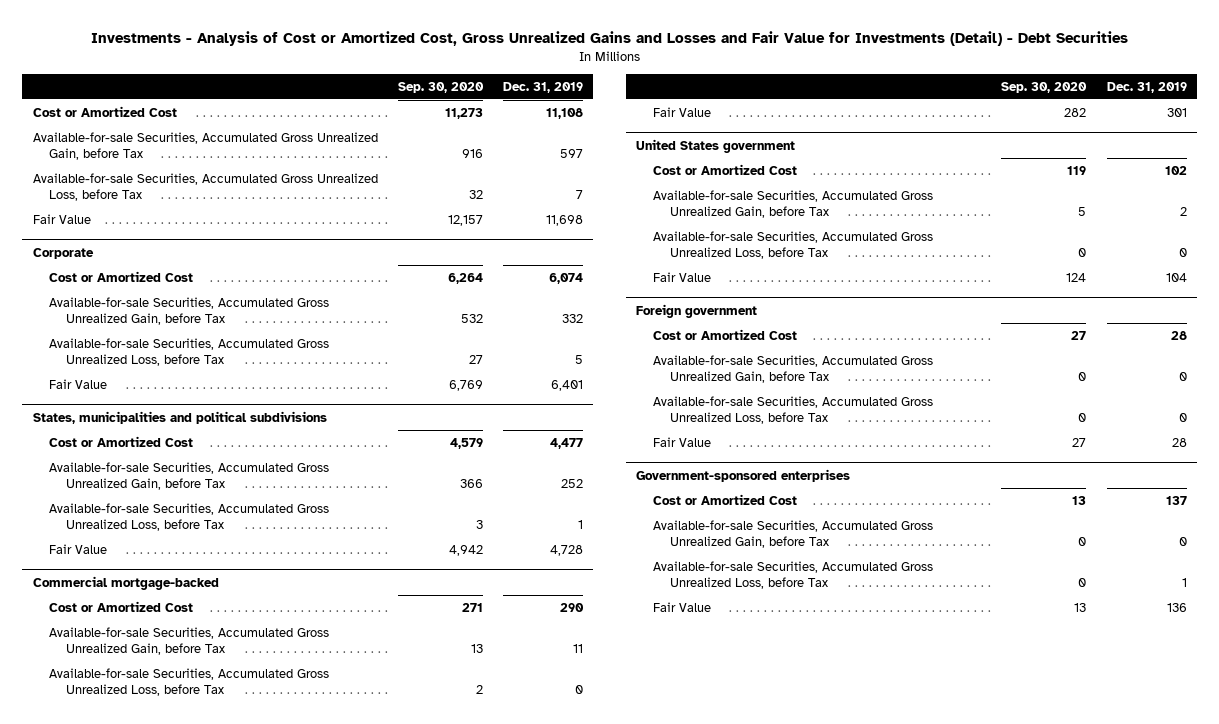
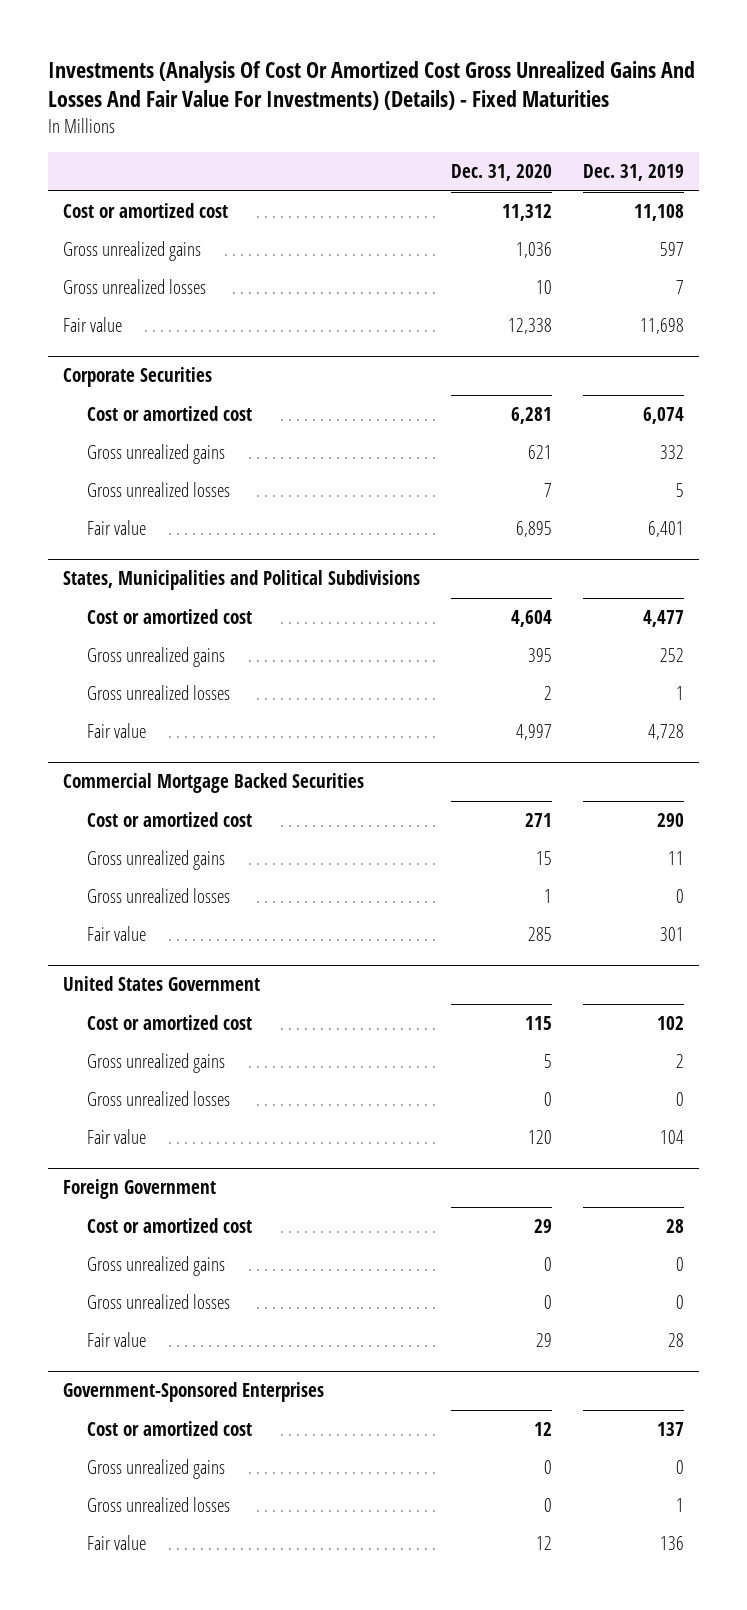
- Investments - Analysis of Cost or Amortized Cost, Gross Unrealized Gains and Losses and Fair Value for Investments (Detail) - Debt Securities
+ Investments (Analysis Of Cost Or Amortized Cost Gross Unrealized Gains And Losses And Fair Value For Investments) (Details) - Fixed Maturities
- | Sep. 30, 2020 | Dec. 31, 2019
+ | Dec. 31, 2020 | Dec. 31, 2019
- Cost or Amortized Cost | 11,273 | 11,108
- Available-for-sale Securities, Accumulated Gross Unrealized Gain, before Tax | 916 | 597
- Available-for-sale Securities, Accumulated Gross Unrealized Loss, before Tax | 32 | 7
- Fair Value | 12,157 | 11,698
- Corporate
- Cost or Amortized Cost | 6,264 | 6,074
- Available-for-sale Securities, Accumulated Gross Unrealized Gain, before Tax | 532 | 332
- Available-for-sale Securities, Accumulated Gross Unrealized Loss, before Tax | 27 | 5
- Fair Value | 6,769 | 6,401
- States, municipalities and political subdivisions
- Cost or Amortized Cost | 4,579 | 4,477
- Available-for-sale Securities, Accumulated Gross Unrealized Gain, before Tax | 366 | 252
- Available-for-sale Securities, Accumulated Gross Unrealized Loss, before Tax | 3 | 1
- Fair Value | 4,942 | 4,728
- Commercial mortgage-backed
- Cost or Amortized Cost | 271 | 290
- Available-for-sale Securities, Accumulated Gross Unrealized Gain, before Tax | 13 | 11
- Available-for-sale Securities, Accumulated Gross Unrealized Loss, before Tax | 2 | 0
- Fair Value | 282 | 301
- United States government
- Cost or Amortized Cost | 119 | 102
- Available-for-sale Securities, Accumulated Gross Unrealized Gain, before Tax | 5 | 2
- Available-for-sale Securities, Accumulated Gross Unrealized Loss, before Tax | 0 | 0
- Fair Value | 124 | 104
- Foreign government
- Cost or Amortized Cost | 27 | 28
- Available-for-sale Securities, Accumulated Gross Unrealized Gain, before Tax | 0 | 0
- Available-for-sale Securities, Accumulated Gross Unrealized Loss, before Tax | 0 | 0
- Fair Value | 27 | 28
- Government-sponsored enterprises
- Cost or Amortized Cost | 13 | 137
- Available-for-sale Securities, Accumulated Gross Unrealized Gain, before Tax | 0 | 0
- Available-for-sale Securities, Accumulated Gross Unrealized Loss, before Tax | 0 | 1
- Fair Value | 13 | 136
+ Cost or amortized cost | 11,312 | 11,108
+ Gross unrealized gains | 1,036 | 597
+ Gross unrealized losses | 10 | 7
+ Fair value | 12,338 | 11,698
+ Corporate Securities
+ Cost or amortized cost | 6,281 | 6,074
+ Gross unrealized gains | 621 | 332
+ Gross unrealized losses | 7 | 5
+ Fair value | 6,895 | 6,401
+ States, Municipalities and Political Subdivisions
+ Cost or amortized cost | 4,604 | 4,477
+ Gross unrealized gains | 395 | 252
+ Gross unrealized losses | 2 | 1
+ Fair value | 4,997 | 4,728
+ Commercial Mortgage Backed Securities
+ Cost or amortized cost | 271 | 290
+ Gross unrealized gains | 15 | 11
+ Gross unrealized losses | 1 | 0
+ Fair value | 285 | 301
+ United States Government
+ Cost or amortized cost | 115 | 102
+ Gross unrealized gains | 5 | 2
+ Gross unrealized losses | 0 | 0
+ Fair value | 120 | 104
+ Foreign Government
+ Cost or amortized cost | 29 | 28
+ Gross unrealized gains | 0 | 0
+ Gross unrealized losses | 0 | 0
+ Fair value | 29 | 28
+ Government-Sponsored Enterprises
+ Cost or amortized cost | 12 | 137
+ Gross unrealized gains | 0 | 0
+ Gross unrealized losses | 0 | 1
+ Fair value | 12 | 136

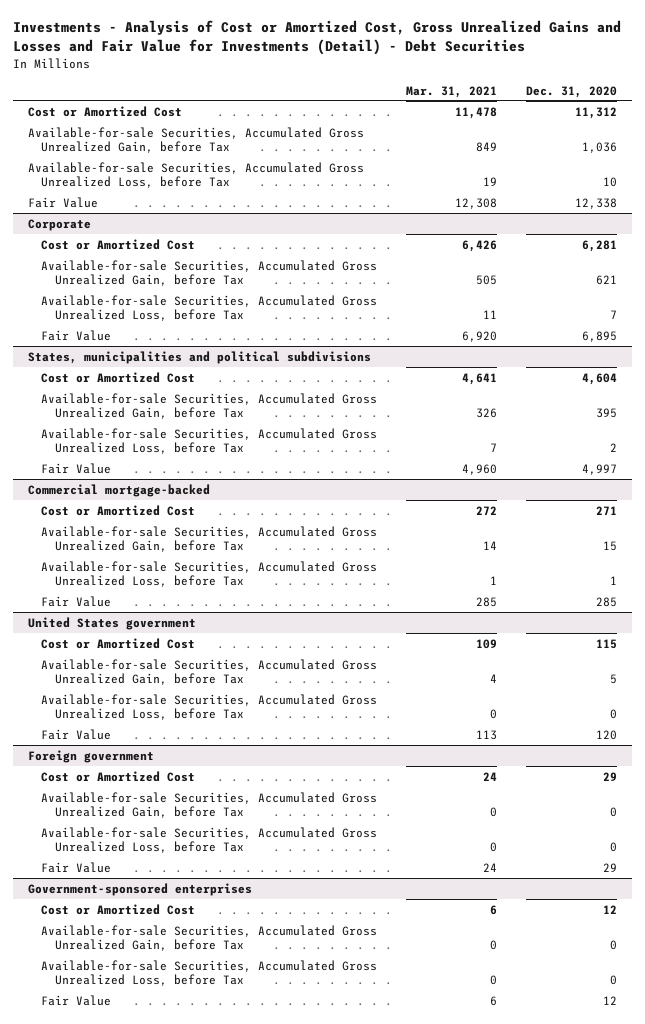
- Investments (Analysis Of Cost Or Amortized Cost Gross Unrealized Gains And Losses And Fair Value For Investments) (Details) - Fixed Maturities
+ Investments - Analysis of Cost or Amortized Cost, Gross Unrealized Gains and Losses and Fair Value for Investments (Detail) - Debt Securities
- | Dec. 31, 2020 | Dec. 31, 2019
+ | Mar. 31, 2021 | Dec. 31, 2020
- Cost or amortized cost | 11,312 | 11,108
- Gross unrealized gains | 1,036 | 597
- Gross unrealized losses | 10 | 7
- Fair value | 12,338 | 11,698
- Corporate Securities
- Cost or amortized cost | 6,281 | 6,074
- Gross unrealized gains | 621 | 332
- Gross unrealized losses | 7 | 5
- Fair value | 6,895 | 6,401
- States, Municipalities and Political Subdivisions
- Cost or amortized cost | 4,604 | 4,477
- Gross unrealized gains | 395 | 252
- Gross unrealized losses | 2 | 1
- Fair value | 4,997 | 4,728
- Commercial Mortgage Backed Securities
- Cost or amortized cost | 271 | 290
- Gross unrealized gains | 15 | 11
- Gross unrealized losses | 1 | 0
- Fair value | 285 | 301
- United States Government
- Cost or amortized cost | 115 | 102
- Gross unrealized gains | 5 | 2
- Gross unrealized losses | 0 | 0
- Fair value | 120 | 104
- Foreign Government
- Cost or amortized cost | 29 | 28
- Gross unrealized gains | 0 | 0
- Gross unrealized losses | 0 | 0
- Fair value | 29 | 28
- Government-Sponsored Enterprises
- Cost or amortized cost | 12 | 137
- Gross unrealized gains | 0 | 0
- Gross unrealized losses | 0 | 1
- Fair value | 12 | 136
+ Cost or Amortized Cost | 11,478 | 11,312
+ Available-for-sale Securities, Accumulated Gross Unrealized Gain, before Tax | 849 | 1,036
+ Available-for-sale Securities, Accumulated Gross Unrealized Loss, before Tax | 19 | 10
+ Fair Value | 12,308 | 12,338
+ Corporate
+ Cost or Amortized Cost | 6,426 | 6,281
+ Available-for-sale Securities, Accumulated Gross Unrealized Gain, before Tax | 505 | 621
+ Available-for-sale Securities, Accumulated Gross Unrealized Loss, before Tax | 11 | 7
+ Fair Value | 6,920 | 6,895
+ States, municipalities and political subdivisions
+ Cost or Amortized Cost | 4,641 | 4,604
+ Available-for-sale Securities, Accumulated Gross Unrealized Gain, before Tax | 326 | 395
+ Available-for-sale Securities, Accumulated Gross Unrealized Loss, before Tax | 7 | 2
+ Fair Value | 4,960 | 4,997
+ Commercial mortgage-backed
+ Cost or Amortized Cost | 272 | 271
+ Available-for-sale Securities, Accumulated Gross Unrealized Gain, before Tax | 14 | 15
+ Available-for-sale Securities, Accumulated Gross Unrealized Loss, before Tax | 1 | 1
+ Fair Value | 285 | 285
+ United States government
+ Cost or Amortized Cost | 109 | 115
+ Available-for-sale Securities, Accumulated Gross Unrealized Gain, before Tax | 4 | 5
+ Available-for-sale Securities, Accumulated Gross Unrealized Loss, before Tax | 0 | 0
+ Fair Value | 113 | 120
+ Foreign government
+ Cost or Amortized Cost | 24 | 29
+ Available-for-sale Securities, Accumulated Gross Unrealized Gain, before Tax | 0 | 0
+ Available-for-sale Securities, Accumulated Gross Unrealized Loss, before Tax | 0 | 0
+ Fair Value | 24 | 29
+ Government-sponsored enterprises
+ Cost or Amortized Cost | 6 | 12
+ Available-for-sale Securities, Accumulated Gross Unrealized Gain, before Tax | 0 | 0
+ Available-for-sale Securities, Accumulated Gross Unrealized Loss, before Tax | 0 | 0
+ Fair Value | 6 | 12

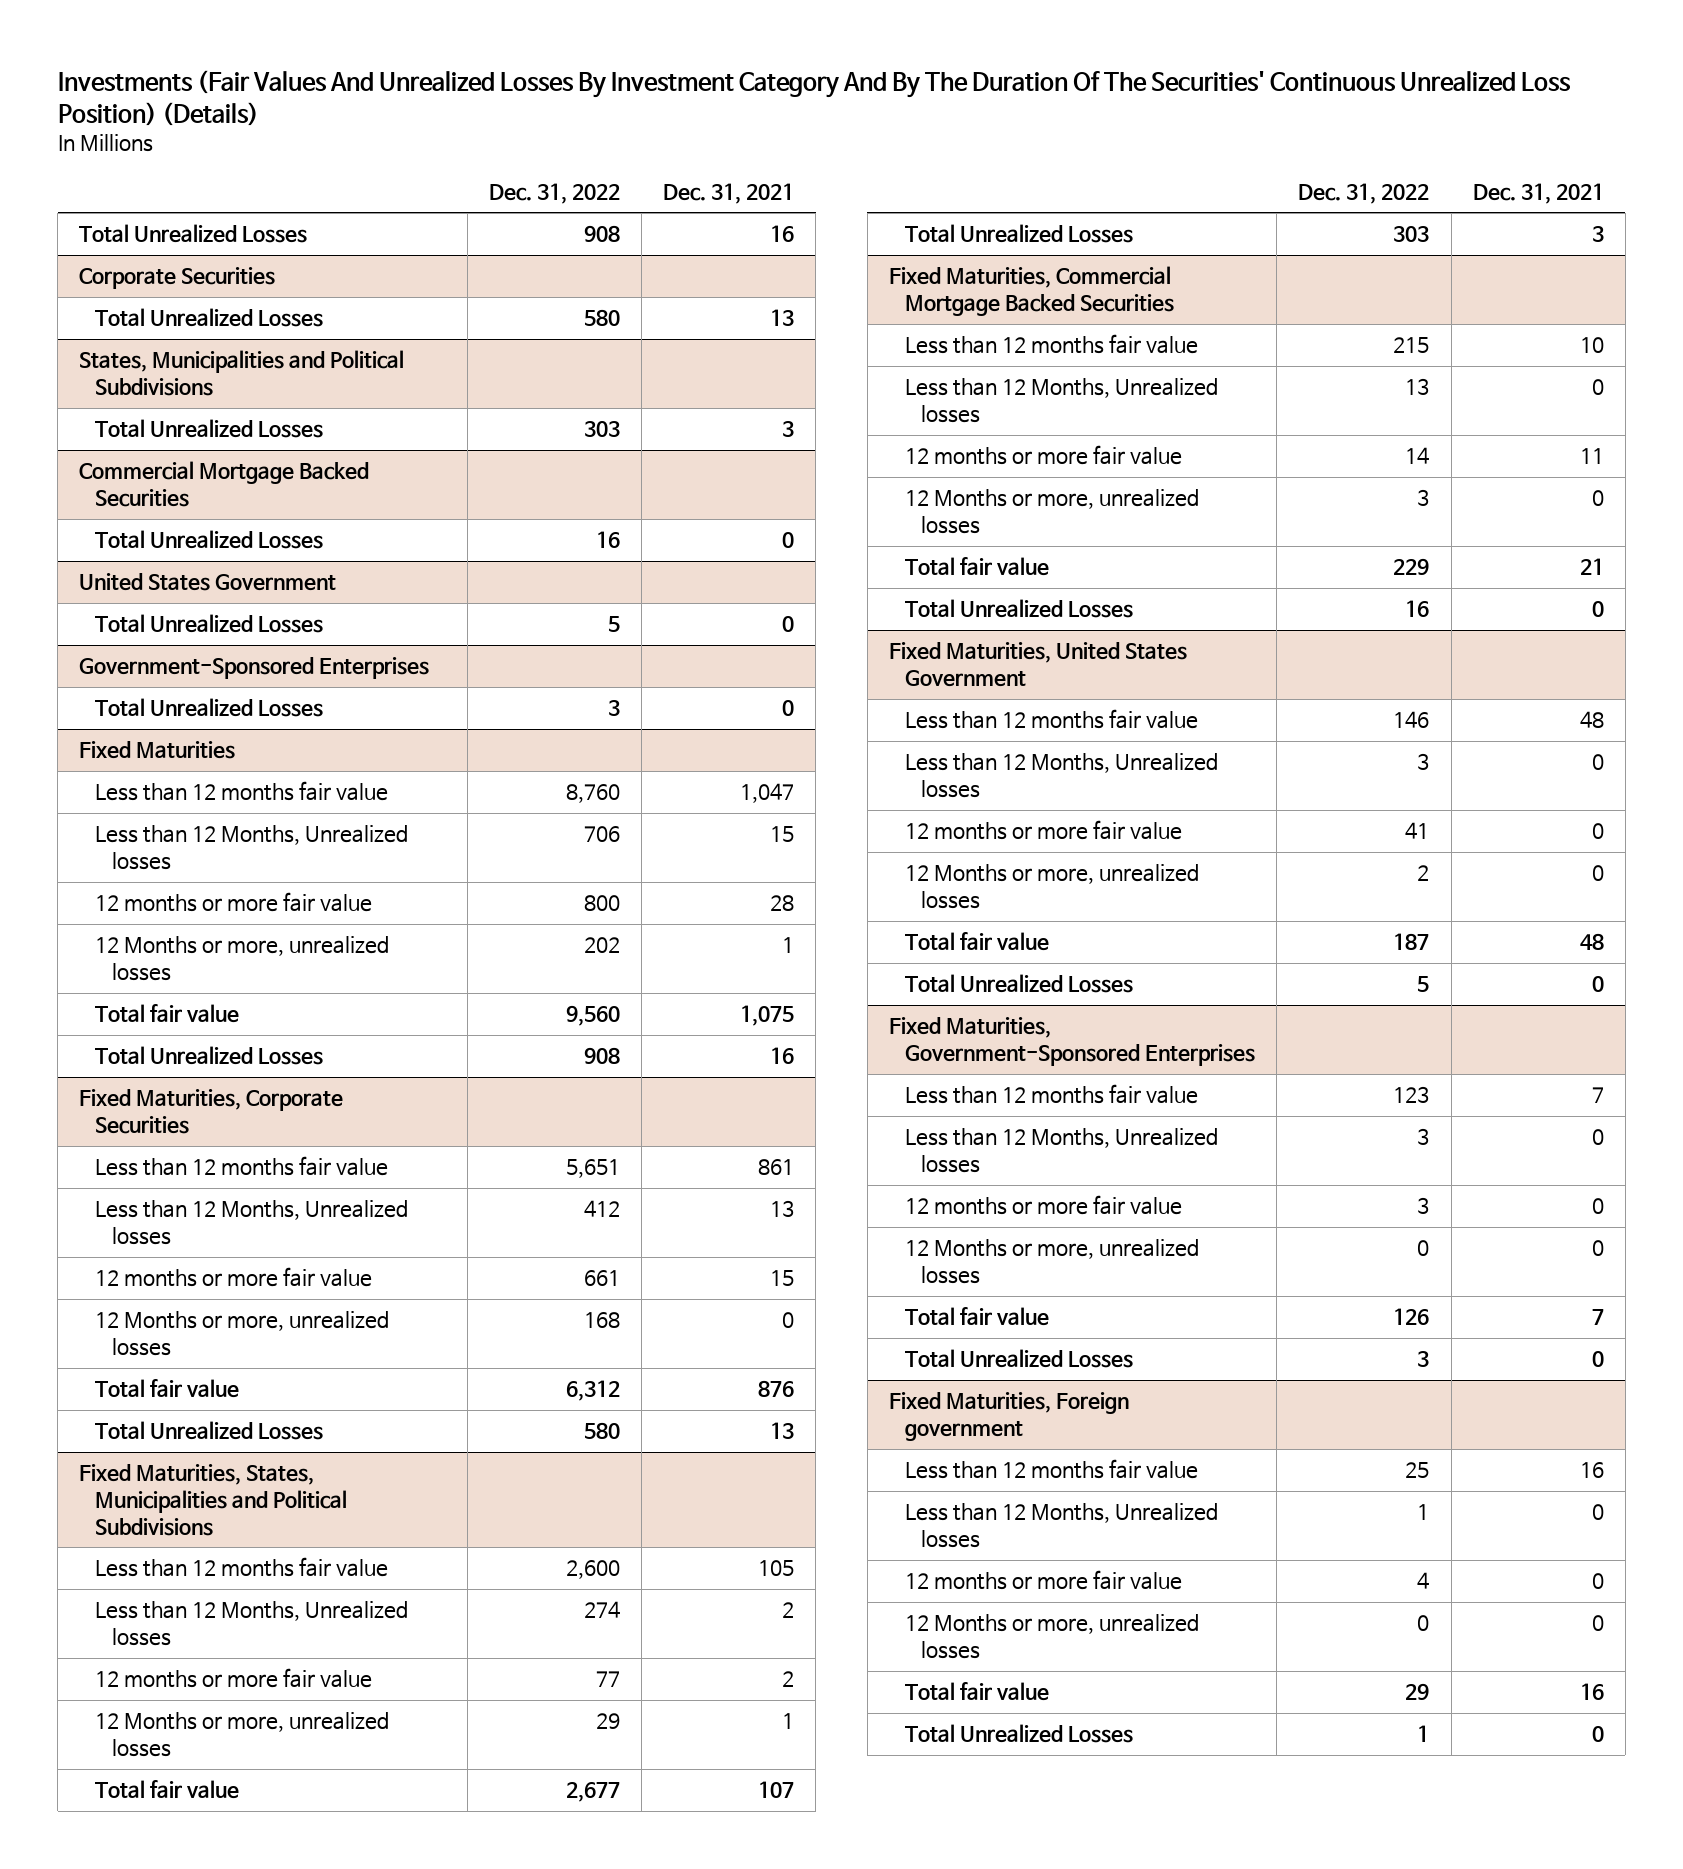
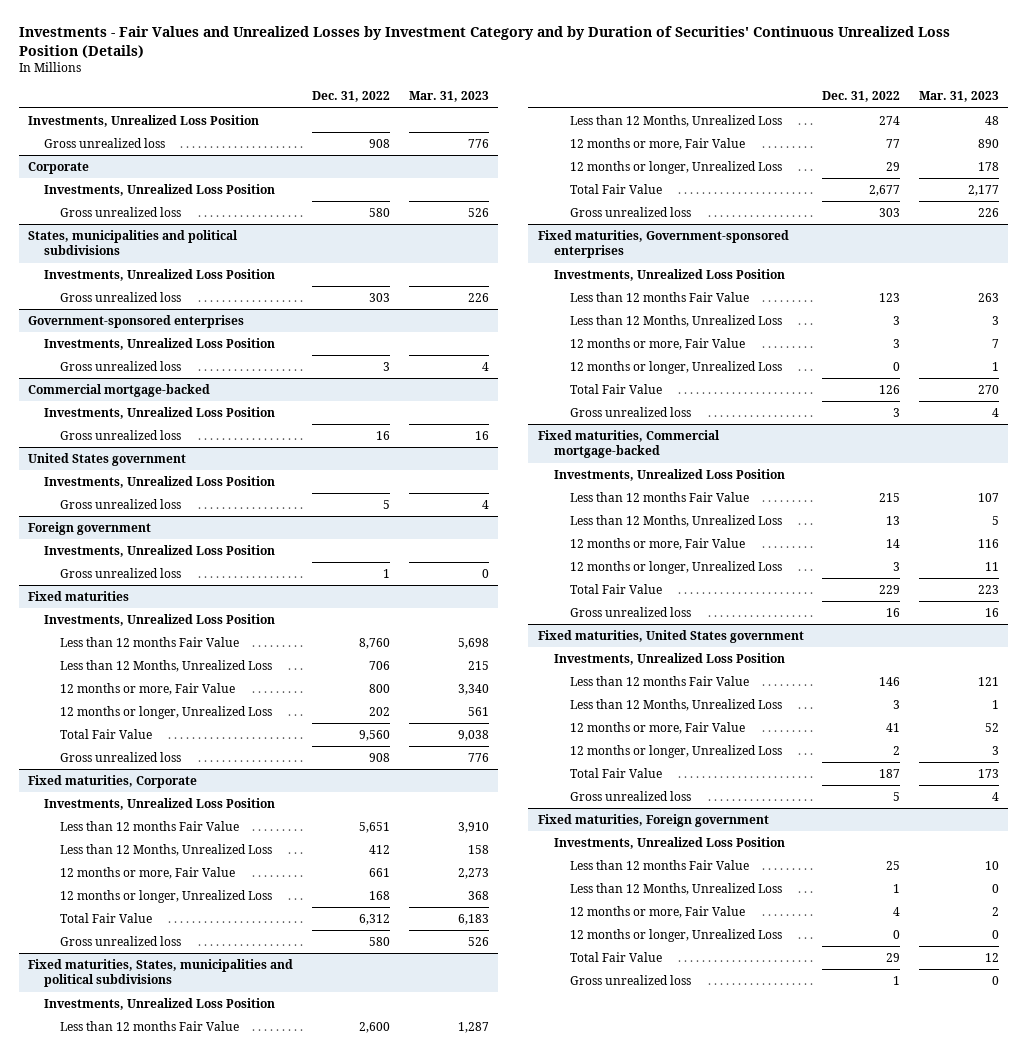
- Investments (Fair Values And Unrealized Losses By Investment Category And By The Duration Of The Securities' Continuous Unrealized Loss Position) (Details)
+ Investments - Fair Values and Unrealized Losses by Investment Category and by Duration of Securities' Continuous Unrealized Loss Position (Details)
- | Dec. 31, 2022 | Dec. 31, 2021
+ | Dec. 31, 2022 | Mar. 31, 2023
- Total Unrealized Losses | 908 | 16
- Corporate Securities
- Total Unrealized Losses | 580 | 13
- States, Municipalities and Political Subdivisions
- Total Unrealized Losses | 303 | 3
- Commercial Mortgage Backed Securities
- Total Unrealized Losses | 16 | 0
- United States Government
- Total Unrealized Losses | 5 | 0
- Government-Sponsored Enterprises
- Total Unrealized Losses | 3 | 0
- Fixed Maturities
- Less than 12 months fair value | 8,760 | 1,047
- Less than 12 Months, Unrealized losses | 706 | 15
- 12 months or more fair value | 800 | 28
- 12 Months or more, unrealized losses | 202 | 1
- Total fair value | 9,560 | 1,075
- Total Unrealized Losses | 908 | 16
- Fixed Maturities, Corporate Securities
- Less than 12 months fair value | 5,651 | 861
- Less than 12 Months, Unrealized losses | 412 | 13
- 12 months or more fair value | 661 | 15
- 12 Months or more, unrealized losses | 168 | 0
- Total fair value | 6,312 | 876
- Total Unrealized Losses | 580 | 13
- Fixed Maturities, States, Municipalities and Political Subdivisions
- Less than 12 months fair value | 2,600 | 105
- Less than 12 Months, Unrealized losses | 274 | 2
- 12 months or more fair value | 77 | 2
- 12 Months or more, unrealized losses | 29 | 1
- Total fair value | 2,677 | 107
- Total Unrealized Losses | 303 | 3
- Fixed Maturities, Commercial Mortgage Backed Securities
- Less than 12 months fair value | 215 | 10
- Less than 12 Months, Unrealized losses | 13 | 0
- 12 months or more fair value | 14 | 11
- 12 Months or more, unrealized losses | 3 | 0
- Total fair value | 229 | 21
- Total Unrealized Losses | 16 | 0
- Fixed Maturities, United States Government
- Less than 12 months fair value | 146 | 48
- Less than 12 Months, Unrealized losses | 3 | 0
- 12 months or more fair value | 41 | 0
- 12 Months or more, unrealized losses | 2 | 0
- Total fair value | 187 | 48
- Total Unrealized Losses | 5 | 0
- Fixed Maturities, Government-Sponsored Enterprises
- Less than 12 months fair value | 123 | 7
- Less than 12 Months, Unrealized losses | 3 | 0
- 12 months or more fair value | 3 | 0
- 12 Months or more, unrealized losses | 0 | 0
- Total fair value | 126 | 7
- Total Unrealized Losses | 3 | 0
- Fixed Maturities, Foreign government
- Less than 12 months fair value | 25 | 16
- Less than 12 Months, Unrealized losses | 1 | 0
- 12 months or more fair value | 4 | 0
- 12 Months or more, unrealized losses | 0 | 0
- Total fair value | 29 | 16
- Total Unrealized Losses | 1 | 0
+ Investments, Unrealized Loss Position
+ Gross unrealized loss | 908 | 776
+ Corporate
+ Investments, Unrealized Loss Position
+ Gross unrealized loss | 580 | 526
+ States, municipalities and political subdivisions
+ Investments, Unrealized Loss Position
+ Gross unrealized loss | 303 | 226
+ Government-sponsored enterprises
+ Investments, Unrealized Loss Position
+ Gross unrealized loss | 3 | 4
+ Commercial mortgage-backed
+ Investments, Unrealized Loss Position
+ Gross unrealized loss | 16 | 16
+ United States government
+ Investments, Unrealized Loss Position
+ Gross unrealized loss | 5 | 4
+ Foreign government
+ Investments, Unrealized Loss Position
+ Gross unrealized loss | 1 | 0
+ Fixed maturities
+ Investments, Unrealized Loss Position
+ Less than 12 months Fair Value | 8,760 | 5,698
+ Less than 12 Months, Unrealized Loss | 706 | 215
+ 12 months or more, Fair Value | 800 | 3,340
+ 12 months or longer, Unrealized Loss | 202 | 561
+ Total Fair Value | 9,560 | 9,038
+ Gross unrealized loss | 908 | 776
+ Fixed maturities, Corporate
+ Investments, Unrealized Loss Position
+ Less than 12 months Fair Value | 5,651 | 3,910
+ Less than 12 Months, Unrealized Loss | 412 | 158
+ 12 months or more, Fair Value | 661 | 2,273
+ 12 months or longer, Unrealized Loss | 168 | 368
+ Total Fair Value | 6,312 | 6,183
+ Gross unrealized loss | 580 | 526
+ Fixed maturities, States, municipalities and political subdivisions
+ Investments, Unrealized Loss Position
+ Less than 12 months Fair Value | 2,600 | 1,287
+ Less than 12 Months, Unrealized Loss | 274 | 48
+ 12 months or more, Fair Value | 77 | 890
+ 12 months or longer, Unrealized Loss | 29 | 178
+ Total Fair Value | 2,677 | 2,177
+ Gross unrealized loss | 303 | 226
+ Fixed maturities, Government-sponsored enterprises
+ Investments, Unrealized Loss Position
+ Less than 12 months Fair Value | 123 | 263
+ Less than 12 Months, Unrealized Loss | 3 | 3
+ 12 months or more, Fair Value | 3 | 7
+ 12 months or longer, Unrealized Loss | 0 | 1
+ Total Fair Value | 126 | 270
+ Gross unrealized loss | 3 | 4
+ Fixed maturities, Commercial mortgage-backed
+ Investments, Unrealized Loss Position
+ Less than 12 months Fair Value | 215 | 107
+ Less than 12 Months, Unrealized Loss | 13 | 5
+ 12 months or more, Fair Value | 14 | 116
+ 12 months or longer, Unrealized Loss | 3 | 11
+ Total Fair Value | 229 | 223
+ Gross unrealized loss | 16 | 16
+ Fixed maturities, United States government
+ Investments, Unrealized Loss Position
+ Less than 12 months Fair Value | 146 | 121
+ Less than 12 Months, Unrealized Loss | 3 | 1
+ 12 months or more, Fair Value | 41 | 52
+ 12 months or longer, Unrealized Loss | 2 | 3
+ Total Fair Value | 187 | 173
+ Gross unrealized loss | 5 | 4
+ Fixed maturities, Foreign government
+ Investments, Unrealized Loss Position
+ Less than 12 months Fair Value | 25 | 10
+ Less than 12 Months, Unrealized Loss | 1 | 0
+ 12 months or more, Fair Value | 4 | 2
+ 12 months or longer, Unrealized Loss | 0 | 0
+ Total Fair Value | 29 | 12
+ Gross unrealized loss | 1 | 0

